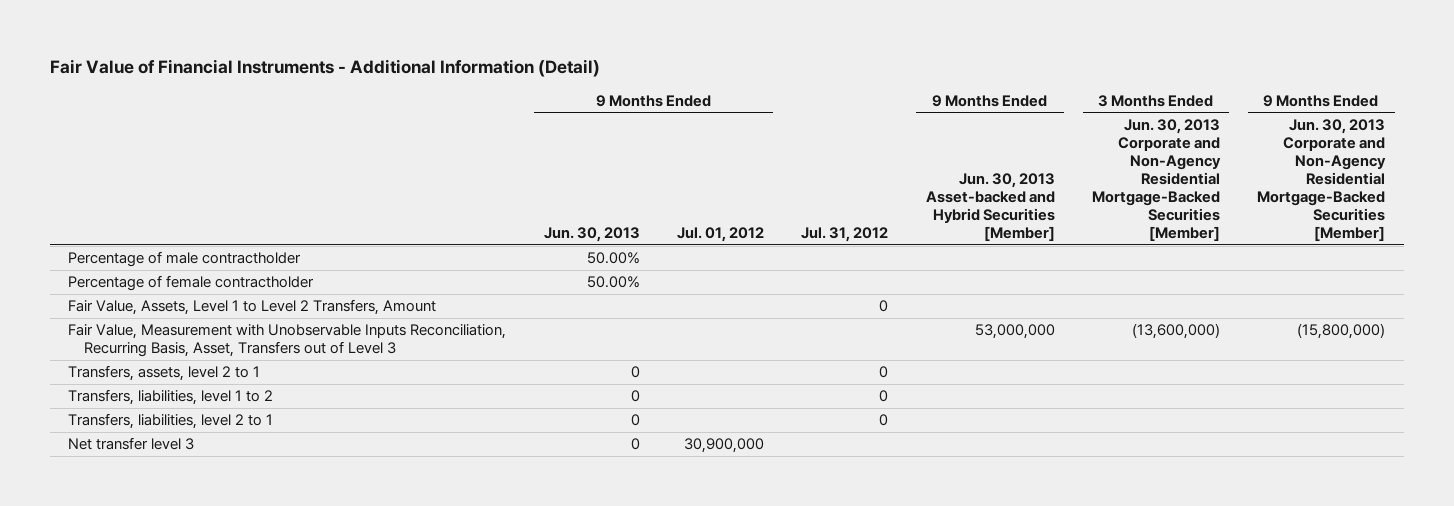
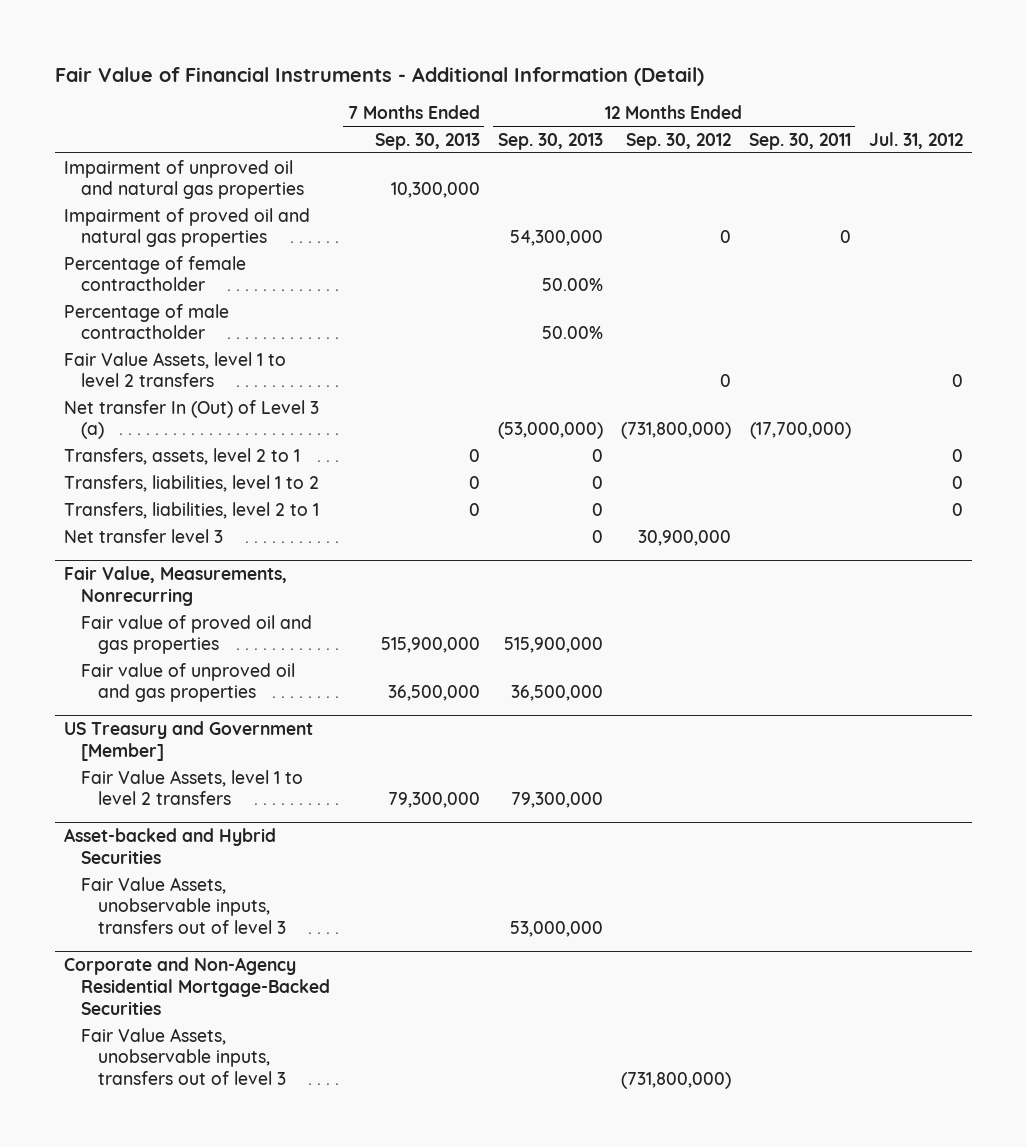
- | 9 Months Ended Jun. 30, 2013 | 9 Months Ended Jul. 01, 2012 | Jul. 31, 2012 | 9 Months Ended Jun. 30, 2013 Asset-backed and Hybrid Securities [Member] | 3 Months Ended Jun. 30, 2013 Corporate and Non-Agency Residential Mortgage-Backed Securities [Member] | 9 Months Ended Jun. 30, 2013 Corporate and Non-Agency Residential Mortgage-Backed Securities [Member]
+ | 7 Months Ended Sep. 30, 2013 | 12 Months Ended Sep. 30, 2013 | 12 Months Ended Sep. 30, 2012 | 12 Months Ended Sep. 30, 2011 | Jul. 31, 2012
+ Impairment of unproved oil and natural gas properties | 10,300,000 | | | |
+ Impairment of proved oil and natural gas properties | | 54,300,000 | 0 | 0 |
- Fair Value, Assets, Level 1 to Level 2 Transfers, Amount | | | 0 | | |
- Fair Value, Measurement with Unobservable Inputs Reconciliation, Recurring Basis, Asset, Transfers out of Level 3 | | | | 53,000,000 | (13,600,000) | (15,800,000)
moved down: Percentage of male contractholder | | 50.00% | | |
+ Fair Value Assets, level 1 to level 2 transfers | | | 0 | | 0
+ Net transfer In (Out) of Level 3 (a) | | (53,000,000) | (731,800,000) | (17,700,000) |
+ Fair Value, Measurements, Nonrecurring
+ Fair value of proved oil and gas properties | 515,900,000 | 515,900,000 | | |
+ Fair value of unproved oil and gas properties | 36,500,000 | 36,500,000 | | |
+ US Treasury and Government [Member]
+ Fair Value Assets, level 1 to level 2 transfers | 79,300,000 | 79,300,000 | | |
+ Asset-backed and Hybrid Securities
+ Fair Value Assets, unobservable inputs, transfers out of level 3 | | 53,000,000 | | |
+ Corporate and Non-Agency Residential Mortgage-Backed Securities
+ Fair Value Assets, unobservable inputs, transfers out of level 3 | | | (731,800,000) | |

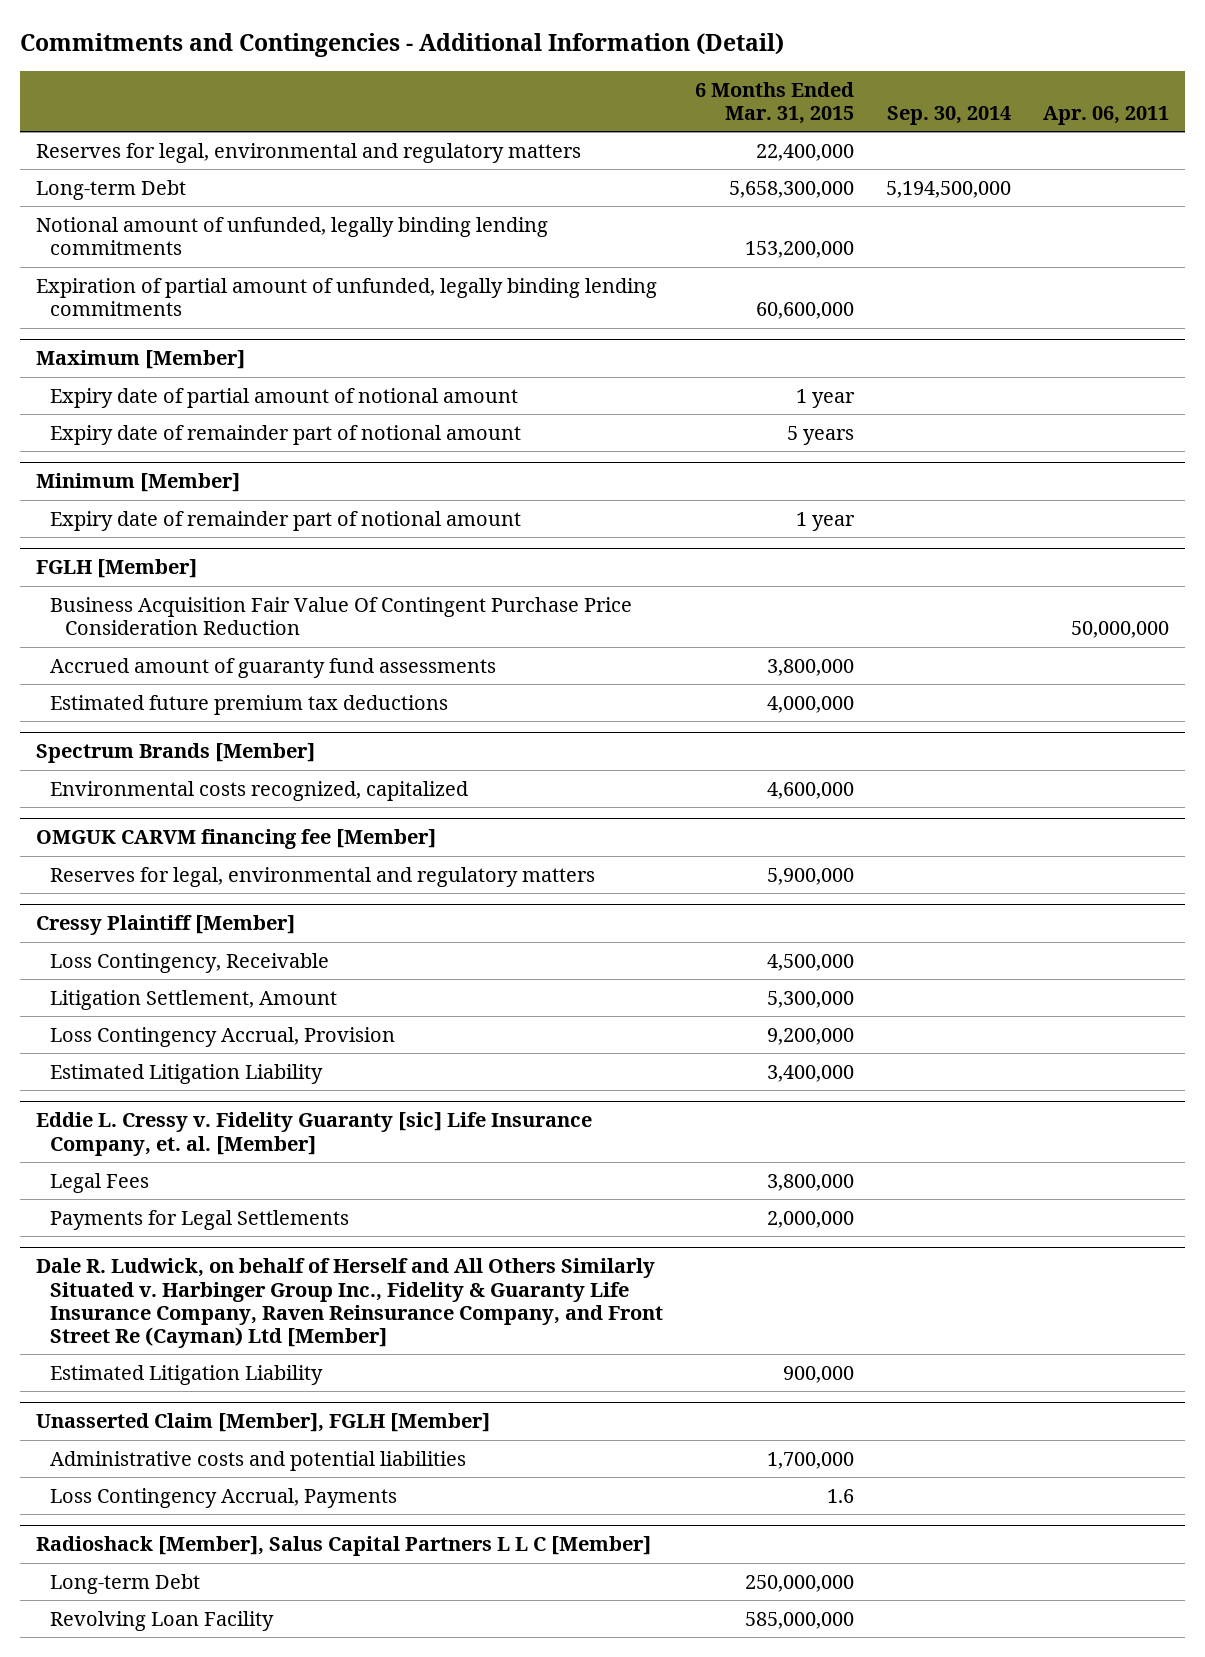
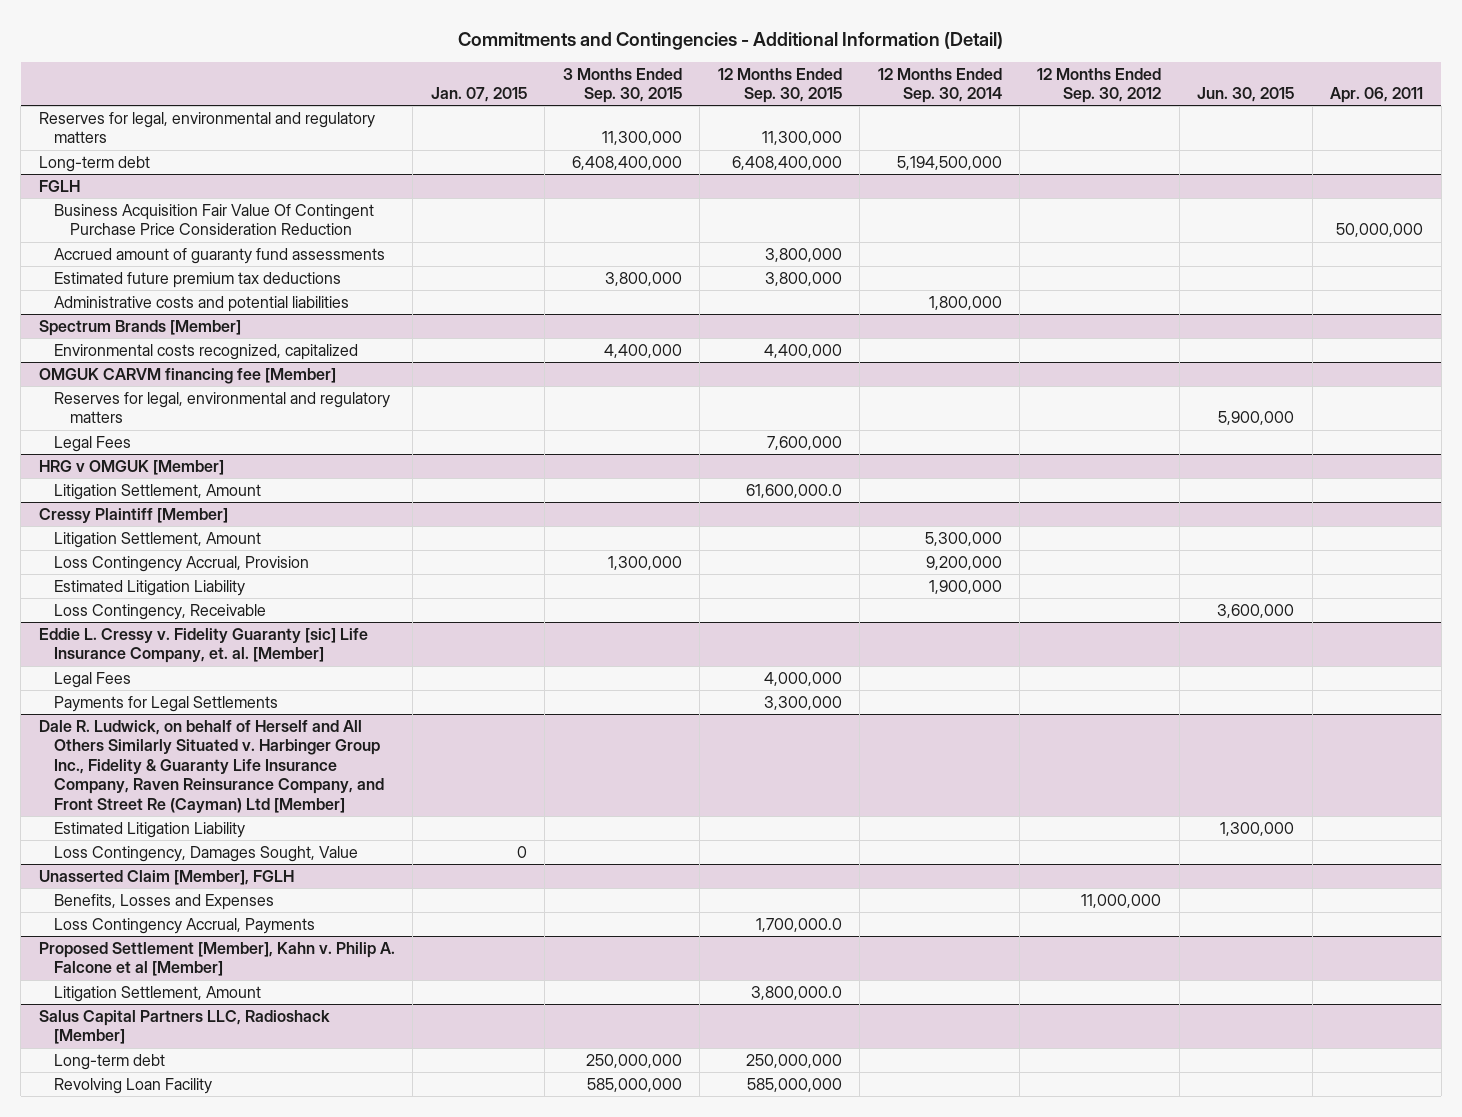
- | 6 Months Ended Mar. 31, 2015 | Sep. 30, 2014 | Apr. 06, 2011
+ | Jan. 07, 2015 | 3 Months Ended Sep. 30, 2015 | 12 Months Ended Sep. 30, 2015 | 12 Months Ended Sep. 30, 2014 | 12 Months Ended Sep. 30, 2012 | Jun. 30, 2015 | Apr. 06, 2011
- Long-term Debt | 5,658,300,000 | 5,194,500,000 |
- Notional amount of unfunded, legally binding lending commitments | 153,200,000 | |
- Expiration of partial amount of unfunded, legally binding lending commitments | 60,600,000 | |
- Maximum [Member]
- Expiry date of partial amount of notional amount | 1 year | |
- Expiry date of remainder part of notional amount | 5 years | |
- Minimum [Member]
- Expiry date of remainder part of notional amount | 1 year | |
- FGLH [Member]
+ Long-term debt | | 6,408,400,000 | 6,408,400,000 | 5,194,500,000 | | |
+ FGLH
+ Administrative costs and potential liabilities | | | | 1,800,000 | | |
@ OMGUK CARVM financing fee [Member]
+ Legal Fees | | | 7,600,000 | | | |
+ HRG v OMGUK [Member]
+ Litigation Settlement, Amount | | | 61,600,000.0 | | | |
@ Cressy Plaintiff [Member]
moved down: Loss Contingency, Receivable | | | | | | 3,600,000 |
- Unasserted Claim [Member], FGLH [Member]
- Administrative costs and potential liabilities | 1,700,000 | |
@ Dale R. Ludwick, on behalf of Herself and All Others Similarly Situated v. Harbinger Group Inc., Fidelity & Guaranty Life Insurance Company, Raven Reinsurance Company, and Front Street Re (Cayman) Ltd [Member]
+ Loss Contingency, Damages Sought, Value | 0 | | | | | |
+ Unasserted Claim [Member], FGLH
+ Benefits, Losses and Expenses | | | | | 11,000,000 | |
- Radioshack [Member], Salus Capital Partners L L C [Member]
- Long-term Debt | 250,000,000 | |
+ Proposed Settlement [Member], Kahn v. Philip A. Falcone et al [Member]
+ Litigation Settlement, Amount | | | 3,800,000.0 | | | |
+ Salus Capital Partners LLC, Radioshack [Member]
+ Long-term debt | | 250,000,000 | 250,000,000 | | | |

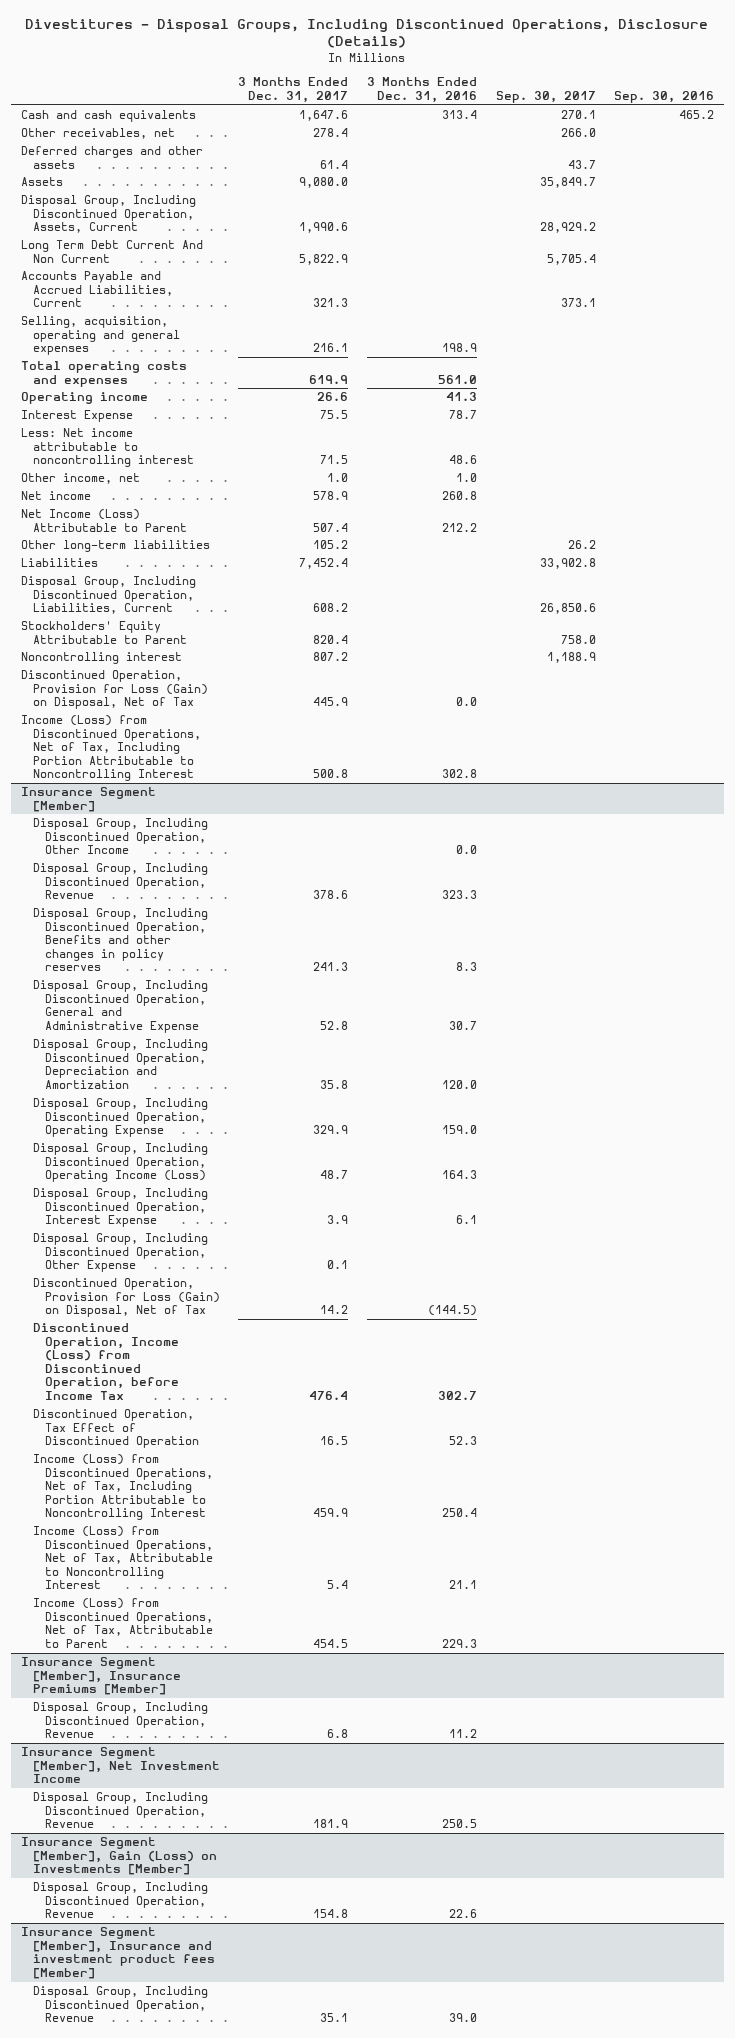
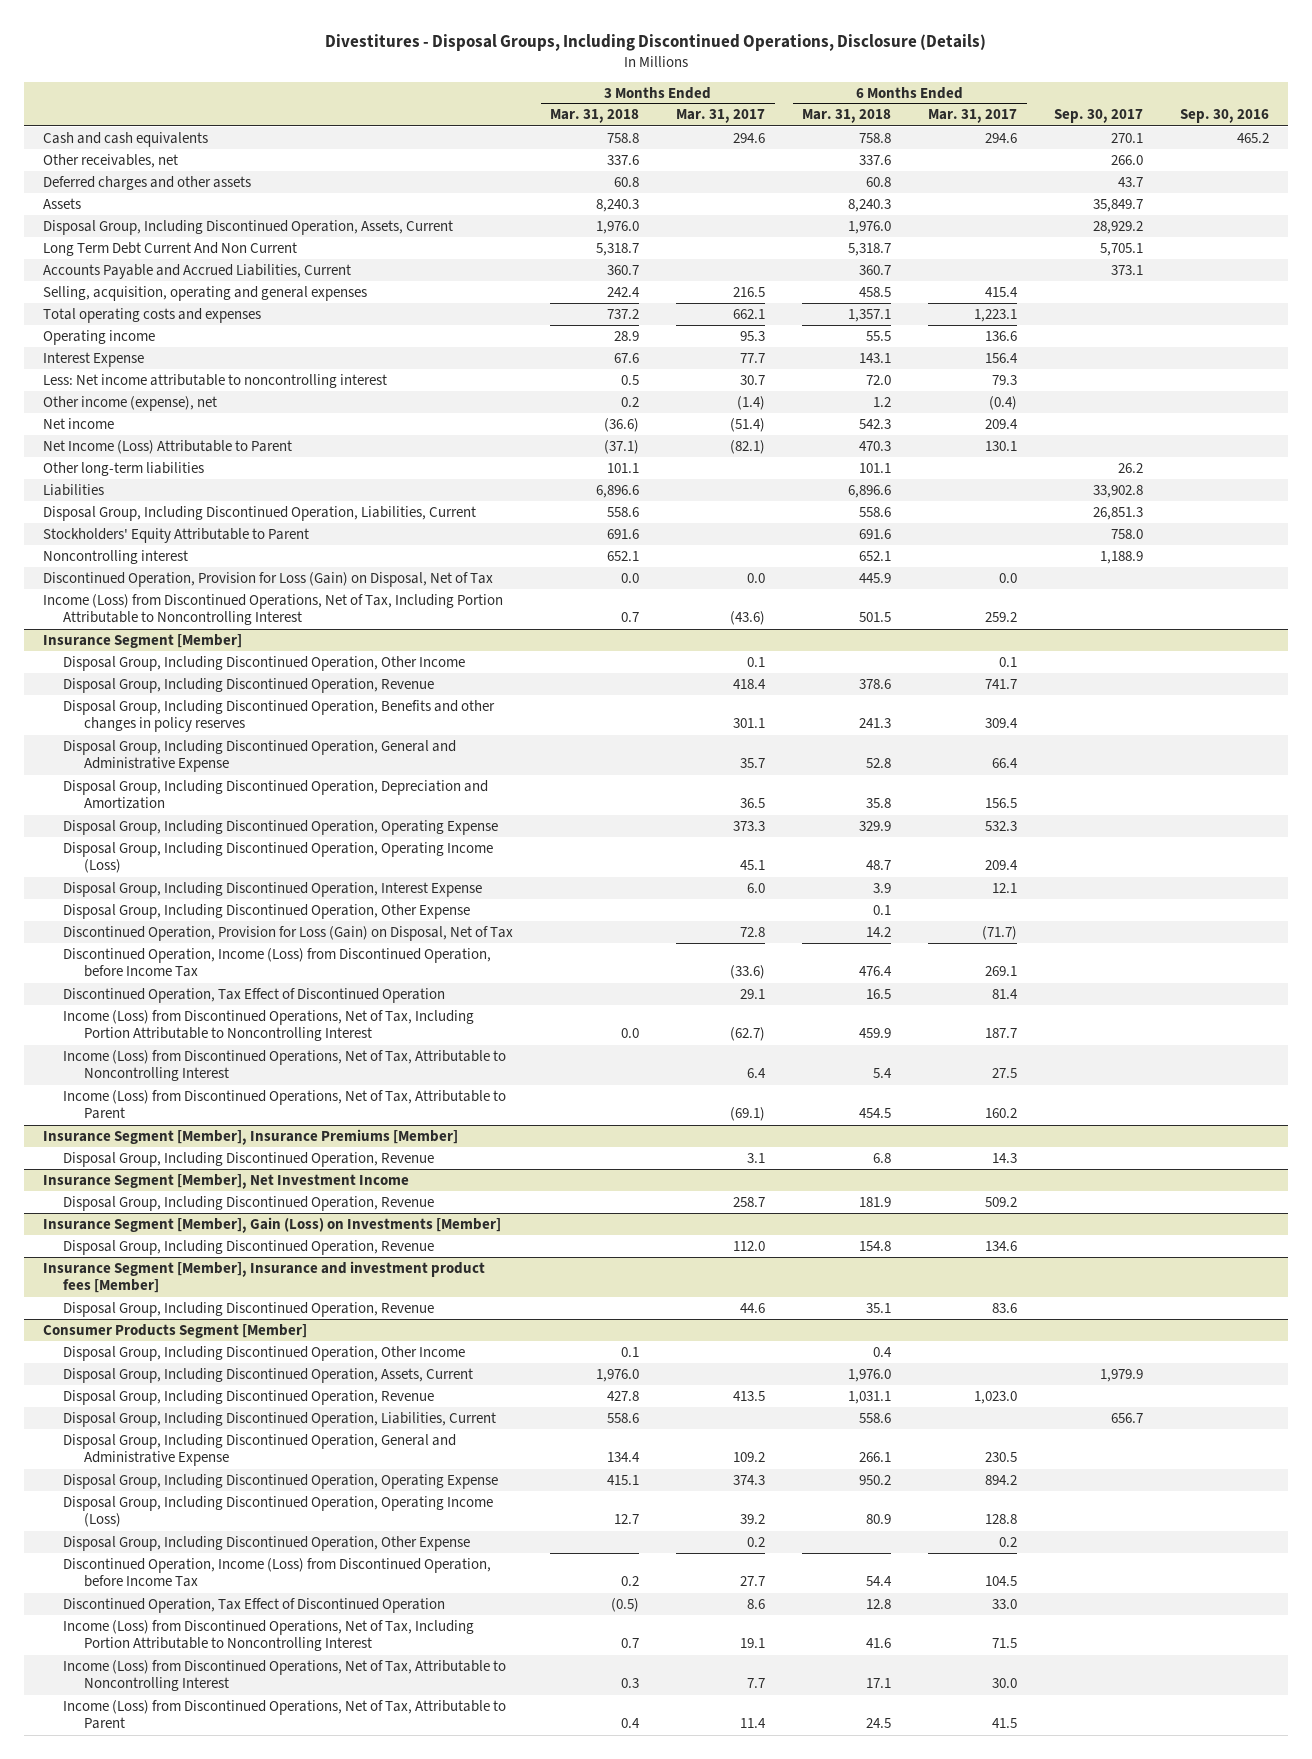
- | 3 Months Ended Dec. 31, 2017 | 3 Months Ended Dec. 31, 2016 | Sep. 30, 2017 | Sep. 30, 2016
+ | 3 Months Ended Mar. 31, 2018 | 3 Months Ended Mar. 31, 2017 | 6 Months Ended Mar. 31, 2018 | 6 Months Ended Mar. 31, 2017 | Sep. 30, 2017 | Sep. 30, 2016
- Long Term Debt Current And Non Current | 5,822.9 | | 5,705.4 |
+ Long Term Debt Current And Non Current | 5,318.7 | | 5,318.7 | | 5,705.1 |
- Other income, net | 1.0 | 1.0 | |
+ Other income (expense), net | 0.2 | (1.4) | 1.2 | (0.4) | |
- Disposal Group, Including Discontinued Operation, Liabilities, Current | 608.2 | | 26,850.6 |
+ Disposal Group, Including Discontinued Operation, Liabilities, Current | 558.6 | | 558.6 | | 26,851.3 |
+ Consumer Products Segment [Member]
+ Disposal Group, Including Discontinued Operation, Other Income | 0.1 | | 0.4 | | |
+ Disposal Group, Including Discontinued Operation, Assets, Current | 1,976.0 | | 1,976.0 | | 1,979.9 |
+ Disposal Group, Including Discontinued Operation, Revenue | 427.8 | 413.5 | 1,031.1 | 1,023.0 | |
+ Disposal Group, Including Discontinued Operation, Liabilities, Current | 558.6 | | 558.6 | | 656.7 |
+ Disposal Group, Including Discontinued Operation, General and Administrative Expense | 134.4 | 109.2 | 266.1 | 230.5 | |
+ Disposal Group, Including Discontinued Operation, Operating Expense | 415.1 | 374.3 | 950.2 | 894.2 | |
+ Disposal Group, Including Discontinued Operation, Operating Income (Loss) | 12.7 | 39.2 | 80.9 | 128.8 | |
+ Disposal Group, Including Discontinued Operation, Other Expense | | 0.2 | | 0.2 | |
+ Discontinued Operation, Income (Loss) from Discontinued Operation, before Income Tax | 0.2 | 27.7 | 54.4 | 104.5 | |
+ Discontinued Operation, Tax Effect of Discontinued Operation | (0.5) | 8.6 | 12.8 | 33.0 | |
+ Income (Loss) from Discontinued Operations, Net of Tax, Including Portion Attributable to Noncontrolling Interest | 0.7 | 19.1 | 41.6 | 71.5 | |
+ Income (Loss) from Discontinued Operations, Net of Tax, Attributable to Noncontrolling Interest | 0.3 | 7.7 | 17.1 | 30.0 | |
+ Income (Loss) from Discontinued Operations, Net of Tax, Attributable to Parent | 0.4 | 11.4 | 24.5 | 41.5 | |

